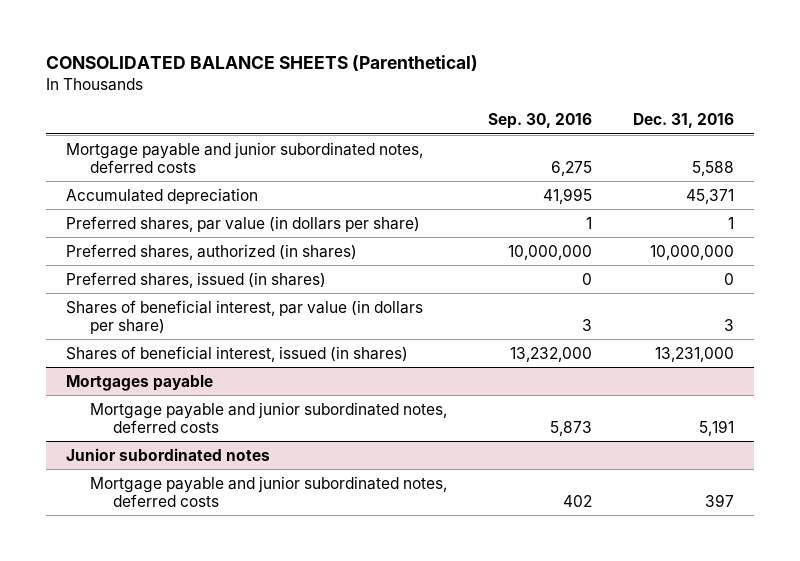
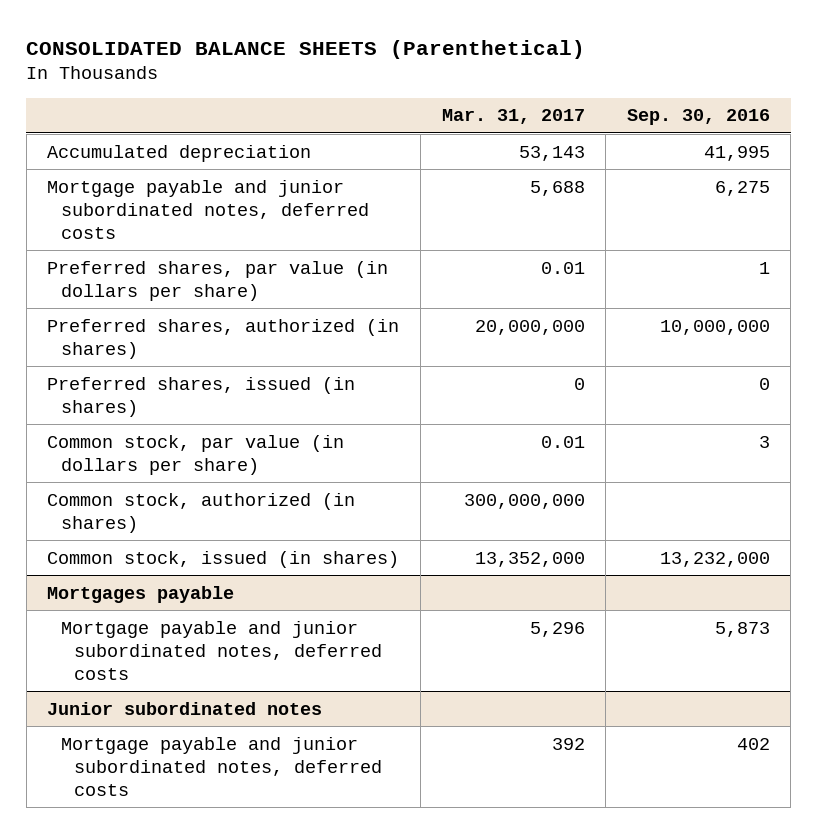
- | Sep. 30, 2016 | Dec. 31, 2016
+ | Mar. 31, 2017 | Sep. 30, 2016
moved down: Mortgage payable and junior subordinated notes, deferred costs | 5,688 | 6,275
- Shares of beneficial interest, par value (in dollars per share) | 3 | 3
- Shares of beneficial interest, issued (in shares) | 13,232,000 | 13,231,000
+ Common stock, par value (in dollars per share) | 0.01 | 3
+ Common stock, authorized (in shares) | 300,000,000 |
+ Common stock, issued (in shares) | 13,352,000 | 13,232,000

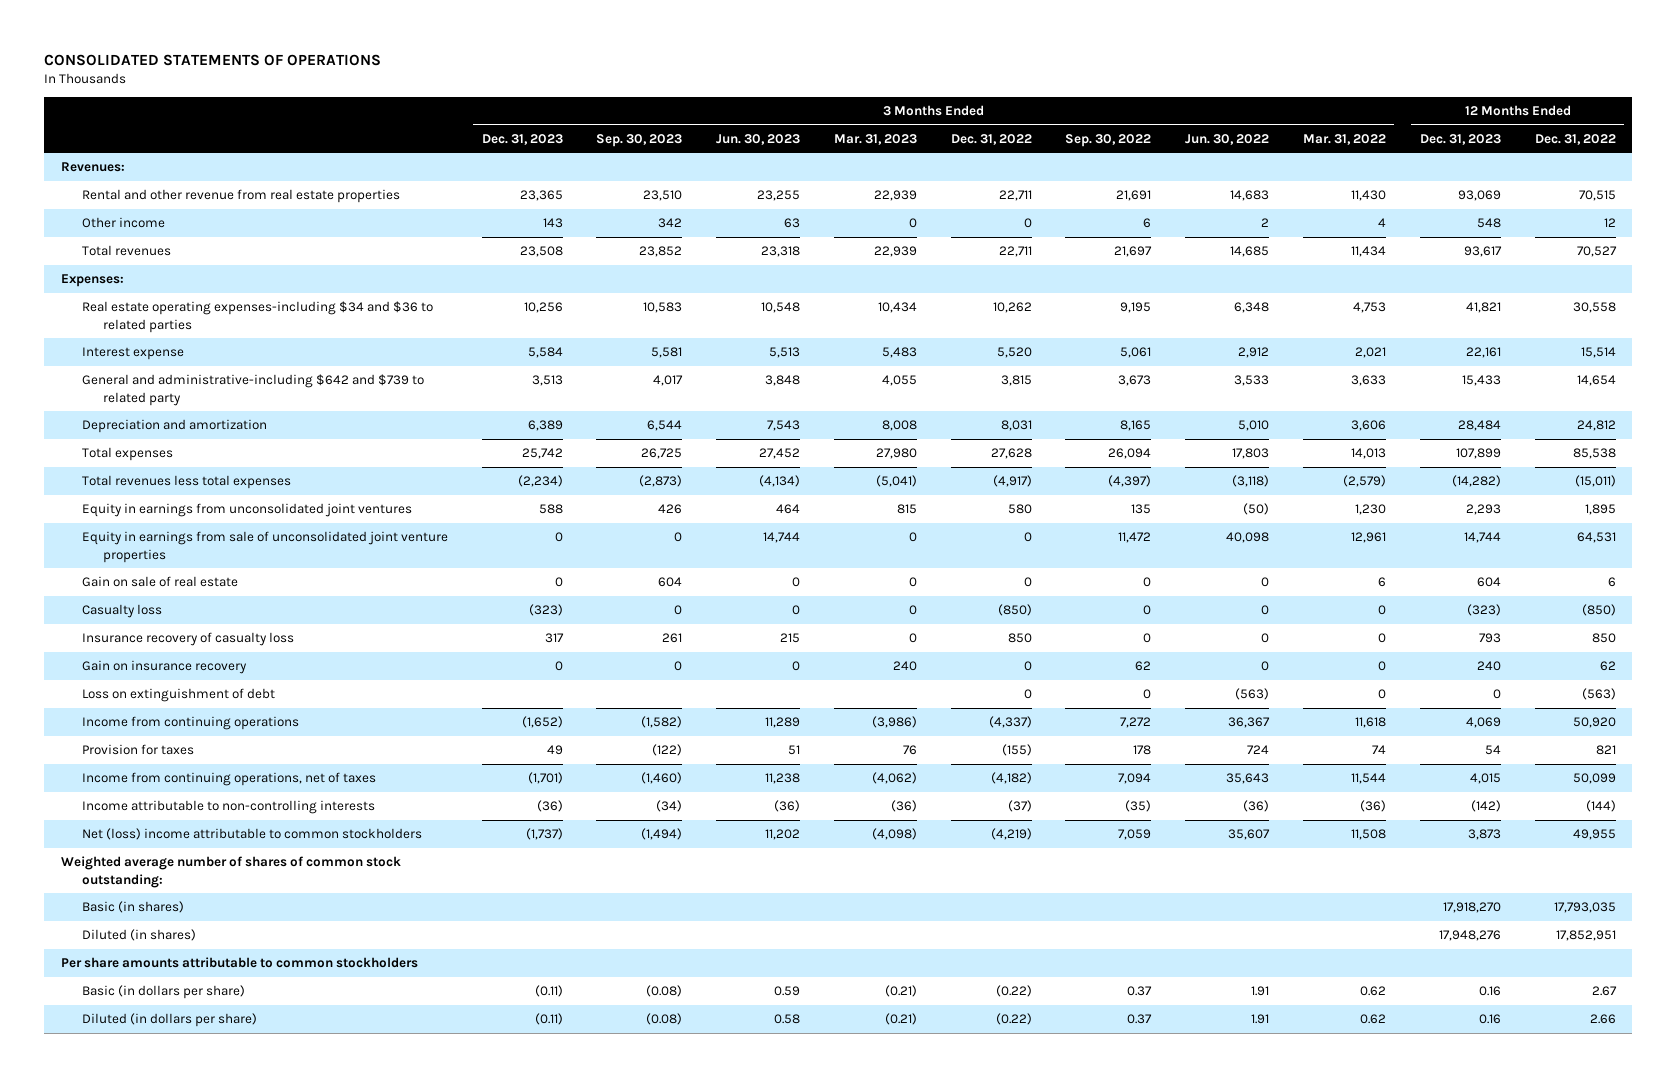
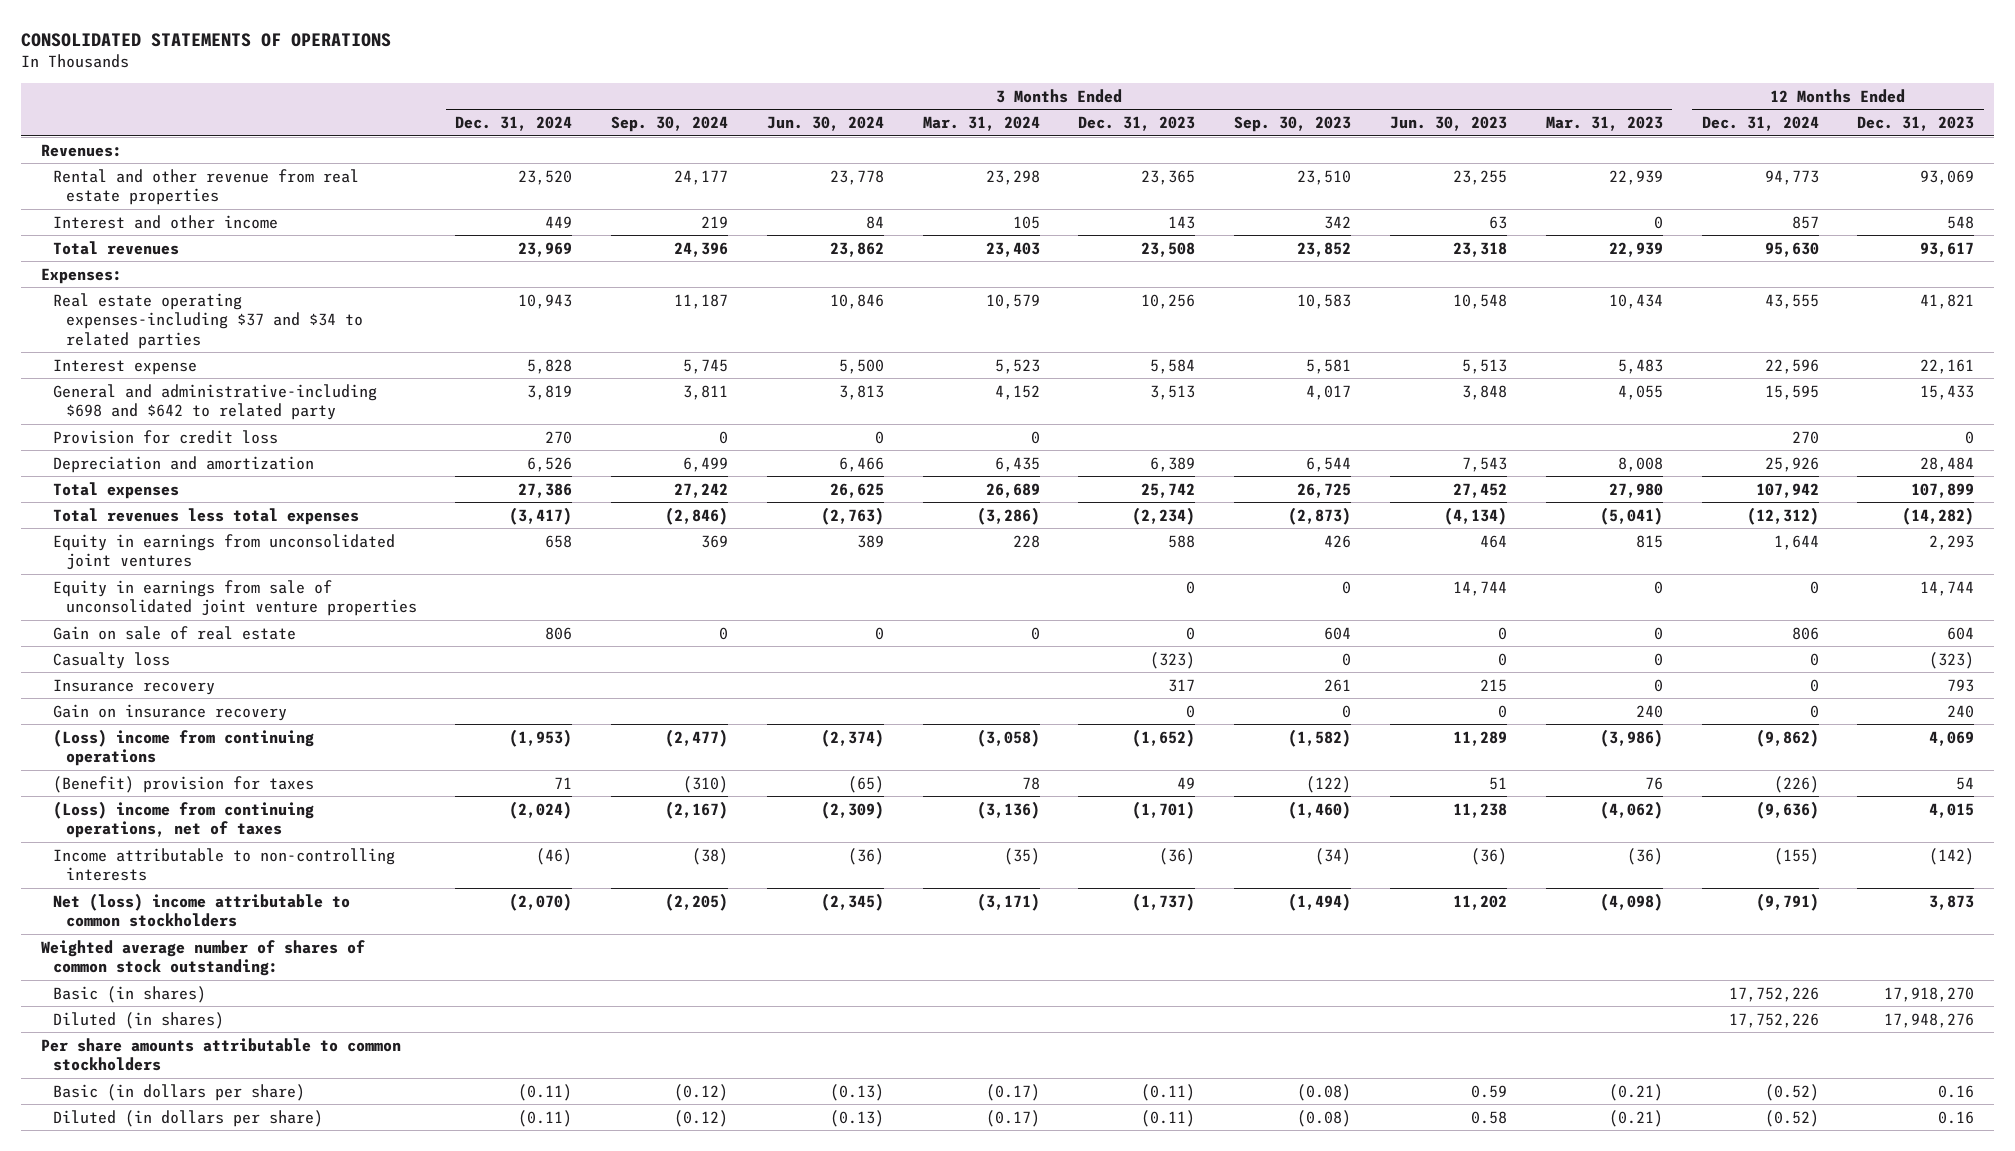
- | 3 Months Ended Dec. 31, 2023 | 3 Months Ended Sep. 30, 2023 | 3 Months Ended Jun. 30, 2023 | 3 Months Ended Mar. 31, 2023 | 3 Months Ended Dec. 31, 2022 | 3 Months Ended Sep. 30, 2022 | 3 Months Ended Jun. 30, 2022 | 3 Months Ended Mar. 31, 2022 | 12 Months Ended Dec. 31, 2023 | 12 Months Ended Dec. 31, 2022
+ | 3 Months Ended Dec. 31, 2024 | 3 Months Ended Sep. 30, 2024 | 3 Months Ended Jun. 30, 2024 | 3 Months Ended Mar. 31, 2024 | 3 Months Ended Dec. 31, 2023 | 3 Months Ended Sep. 30, 2023 | 3 Months Ended Jun. 30, 2023 | 3 Months Ended Mar. 31, 2023 | 12 Months Ended Dec. 31, 2024 | 12 Months Ended Dec. 31, 2023
- Other income | 143 | 342 | 63 | 0 | 0 | 6 | 2 | 4 | 548 | 12
+ Interest and other income | 449 | 219 | 84 | 105 | 143 | 342 | 63 | 0 | 857 | 548
- Real estate operating expenses-including $34 and $36 to related parties | 10,256 | 10,583 | 10,548 | 10,434 | 10,262 | 9,195 | 6,348 | 4,753 | 41,821 | 30,558
+ Real estate operating expenses-including $37 and $34 to related parties | 10,943 | 11,187 | 10,846 | 10,579 | 10,256 | 10,583 | 10,548 | 10,434 | 43,555 | 41,821
- General and administrative-including $642 and $739 to related party | 3,513 | 4,017 | 3,848 | 4,055 | 3,815 | 3,673 | 3,533 | 3,633 | 15,433 | 14,654
+ General and administrative-including $698 and $642 to related party | 3,819 | 3,811 | 3,813 | 4,152 | 3,513 | 4,017 | 3,848 | 4,055 | 15,595 | 15,433
+ Provision for credit loss | 270 | 0 | 0 | 0 | | | | | 270 | 0
- Insurance recovery of casualty loss | 317 | 261 | 215 | 0 | 850 | 0 | 0 | 0 | 793 | 850
+ Insurance recovery | | | | | 317 | 261 | 215 | 0 | 0 | 793
- Loss on extinguishment of debt | | | | | 0 | 0 | (563) | 0 | 0 | (563)
- Income from continuing operations | (1,652) | (1,582) | 11,289 | (3,986) | (4,337) | 7,272 | 36,367 | 11,618 | 4,069 | 50,920
- Provision for taxes | 49 | (122) | 51 | 76 | (155) | 178 | 724 | 74 | 54 | 821
- Income from continuing operations, net of taxes | (1,701) | (1,460) | 11,238 | (4,062) | (4,182) | 7,094 | 35,643 | 11,544 | 4,015 | 50,099
+ (Loss) income from continuing operations | (1,953) | (2,477) | (2,374) | (3,058) | (1,652) | (1,582) | 11,289 | (3,986) | (9,862) | 4,069
+ (Benefit) provision for taxes | 71 | (310) | (65) | 78 | 49 | (122) | 51 | 76 | (226) | 54
+ (Loss) income from continuing operations, net of taxes | (2,024) | (2,167) | (2,309) | (3,136) | (1,701) | (1,460) | 11,238 | (4,062) | (9,636) | 4,015

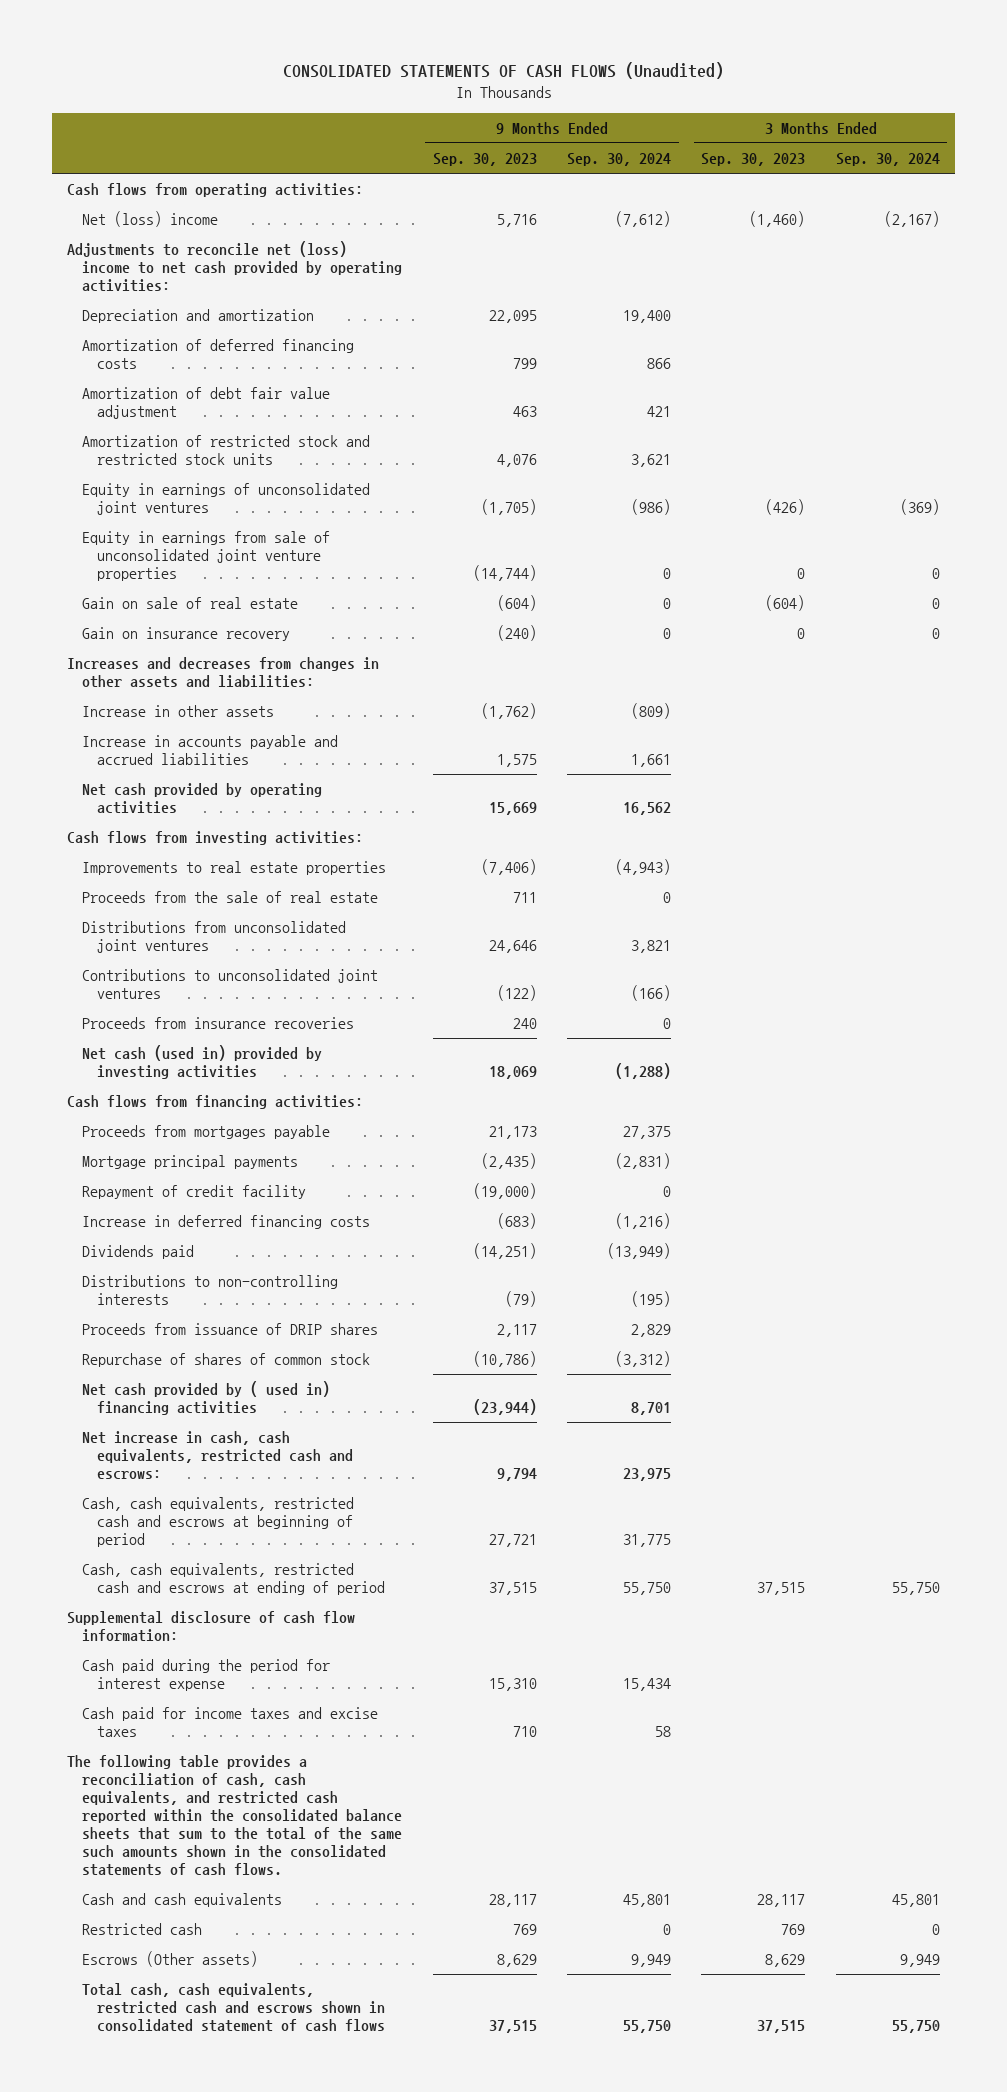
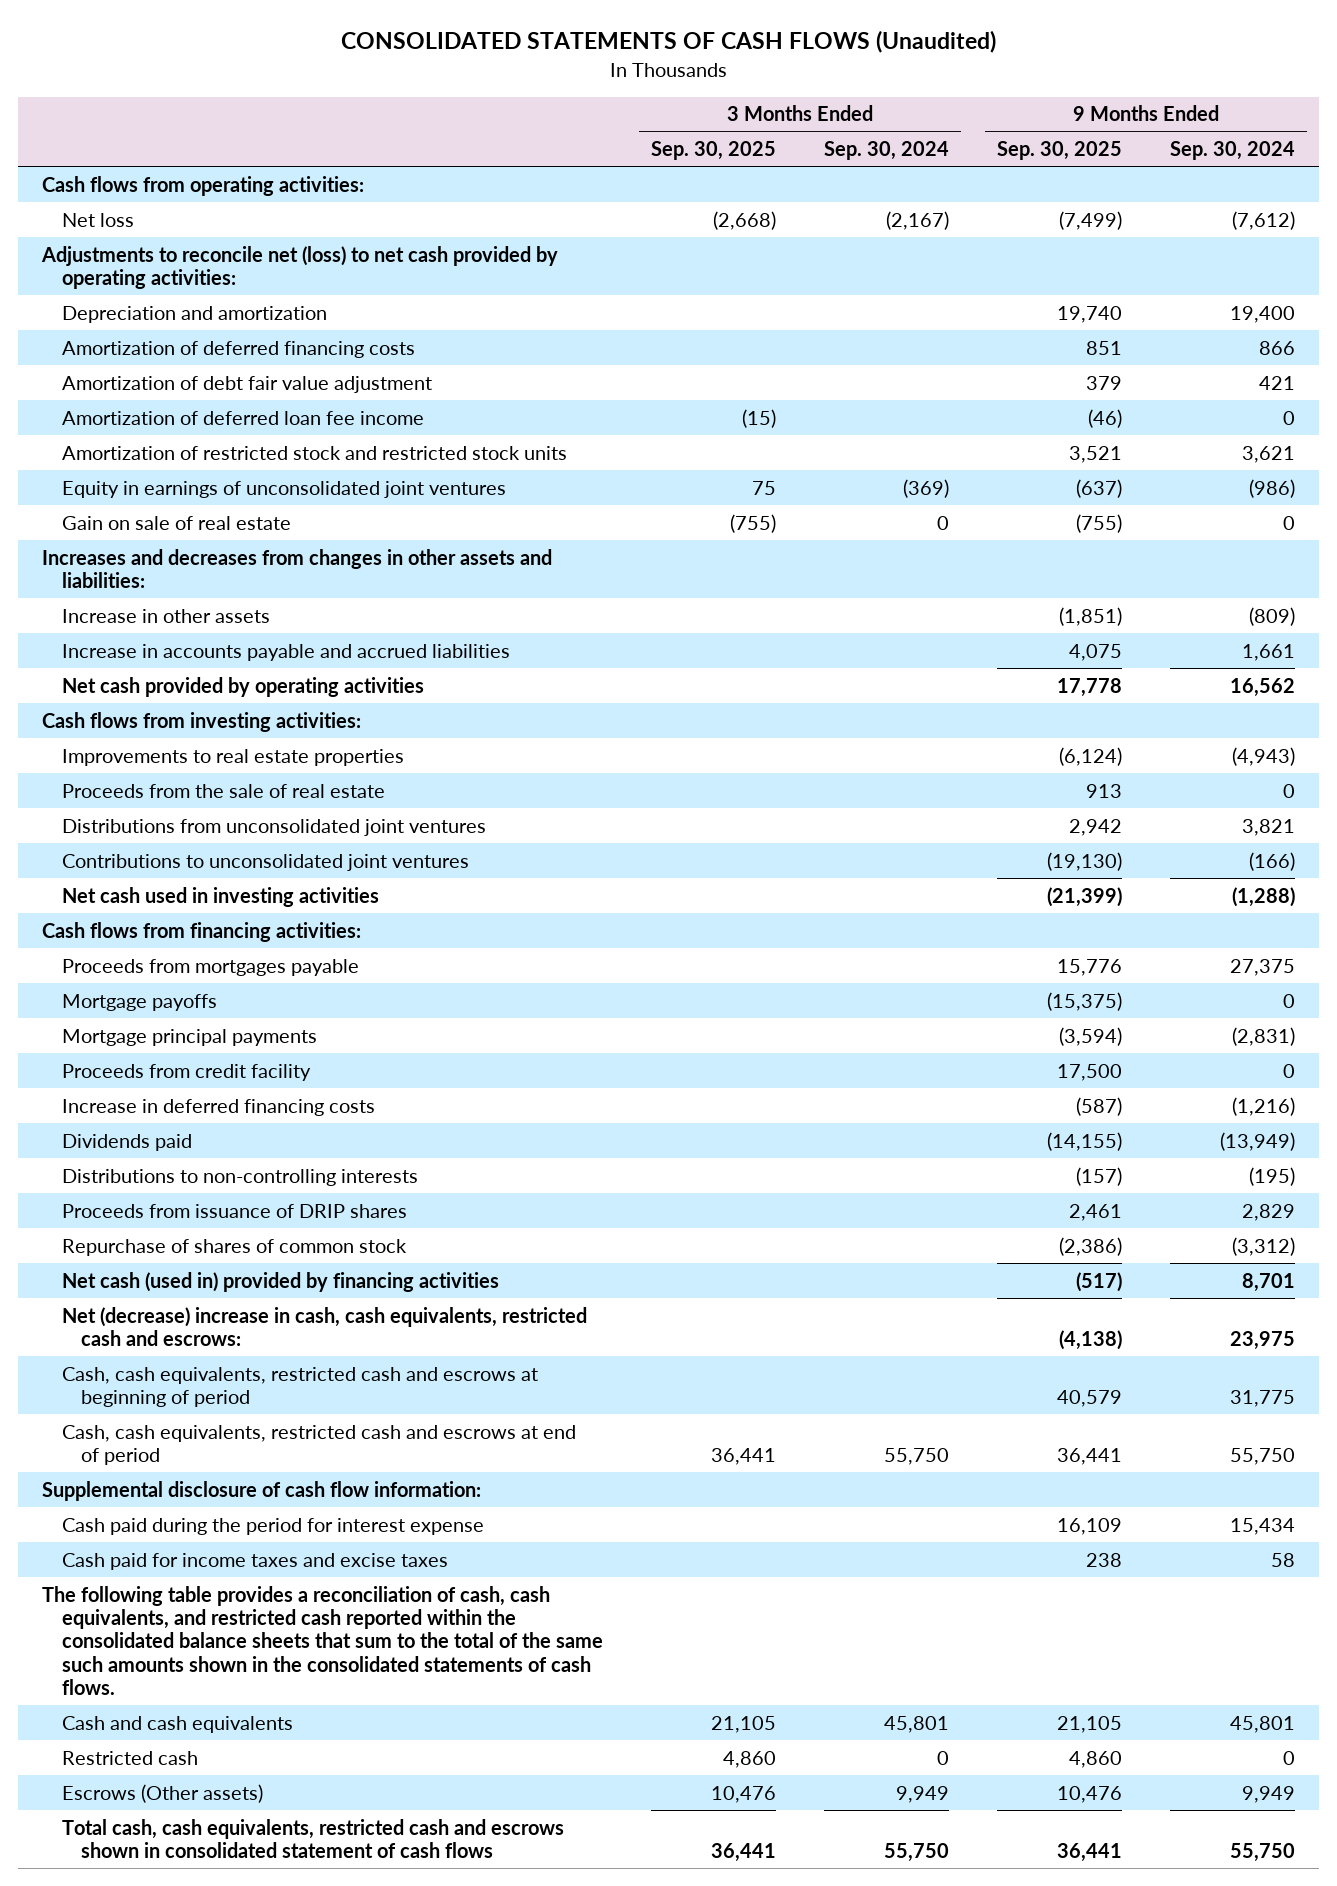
- | 9 Months Ended Sep. 30, 2023 | 9 Months Ended Sep. 30, 2024 | 3 Months Ended Sep. 30, 2023 | 3 Months Ended Sep. 30, 2024
+ | 3 Months Ended Sep. 30, 2025 | 3 Months Ended Sep. 30, 2024 | 9 Months Ended Sep. 30, 2025 | 9 Months Ended Sep. 30, 2024
- Net (loss) income | 5,716 | (7,612) | (1,460) | (2,167)
- Adjustments to reconcile net (loss) income to net cash provided by operating activities:
+ Net loss | (2,668) | (2,167) | (7,499) | (7,612)
+ Adjustments to reconcile net (loss) to net cash provided by operating activities:
+ Amortization of deferred loan fee income | (15) | | (46) | 0
- Equity in earnings from sale of unconsolidated joint venture properties | (14,744) | 0 | 0 | 0
- Gain on insurance recovery | (240) | 0 | 0 | 0
- Proceeds from insurance recoveries | 240 | 0 | |
- Net cash (used in) provided by investing activities | 18,069 | (1,288) | |
+ Net cash used in investing activities | | | (21,399) | (1,288)
+ Mortgage payoffs | | | (15,375) | 0
- Repayment of credit facility | (19,000) | 0 | |
+ Proceeds from credit facility | | | 17,500 | 0
- Net cash provided by ( used in) financing activities | (23,944) | 8,701 | |
- Net increase in cash, cash equivalents, restricted cash and escrows: | 9,794 | 23,975 | |
+ Net cash (used in) provided by financing activities | | | (517) | 8,701
+ Net (decrease) increase in cash, cash equivalents, restricted cash and escrows: | | | (4,138) | 23,975
- Cash, cash equivalents, restricted cash and escrows at ending of period | 37,515 | 55,750 | 37,515 | 55,750
+ Cash, cash equivalents, restricted cash and escrows at end of period | 36,441 | 55,750 | 36,441 | 55,750

